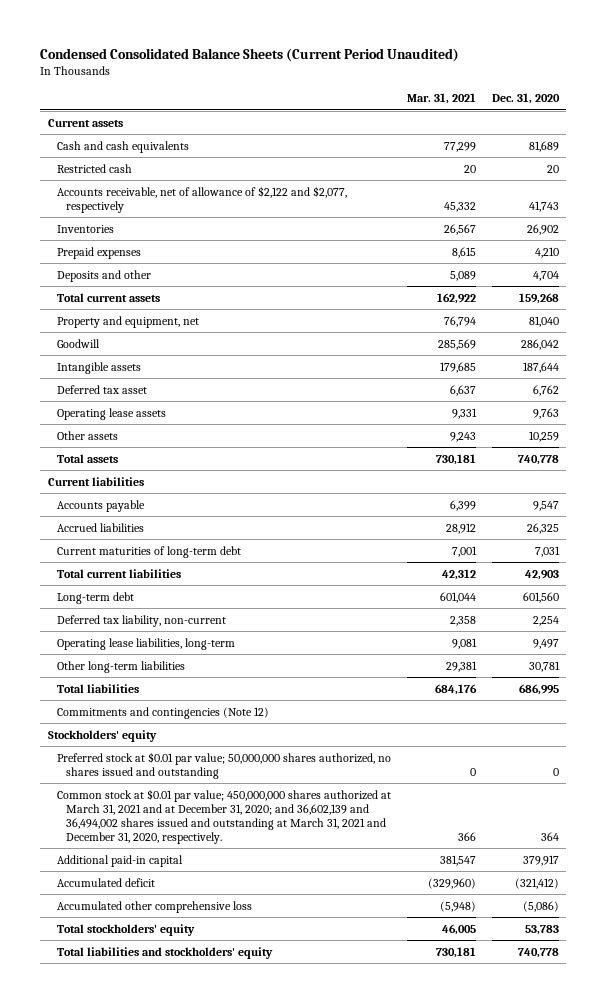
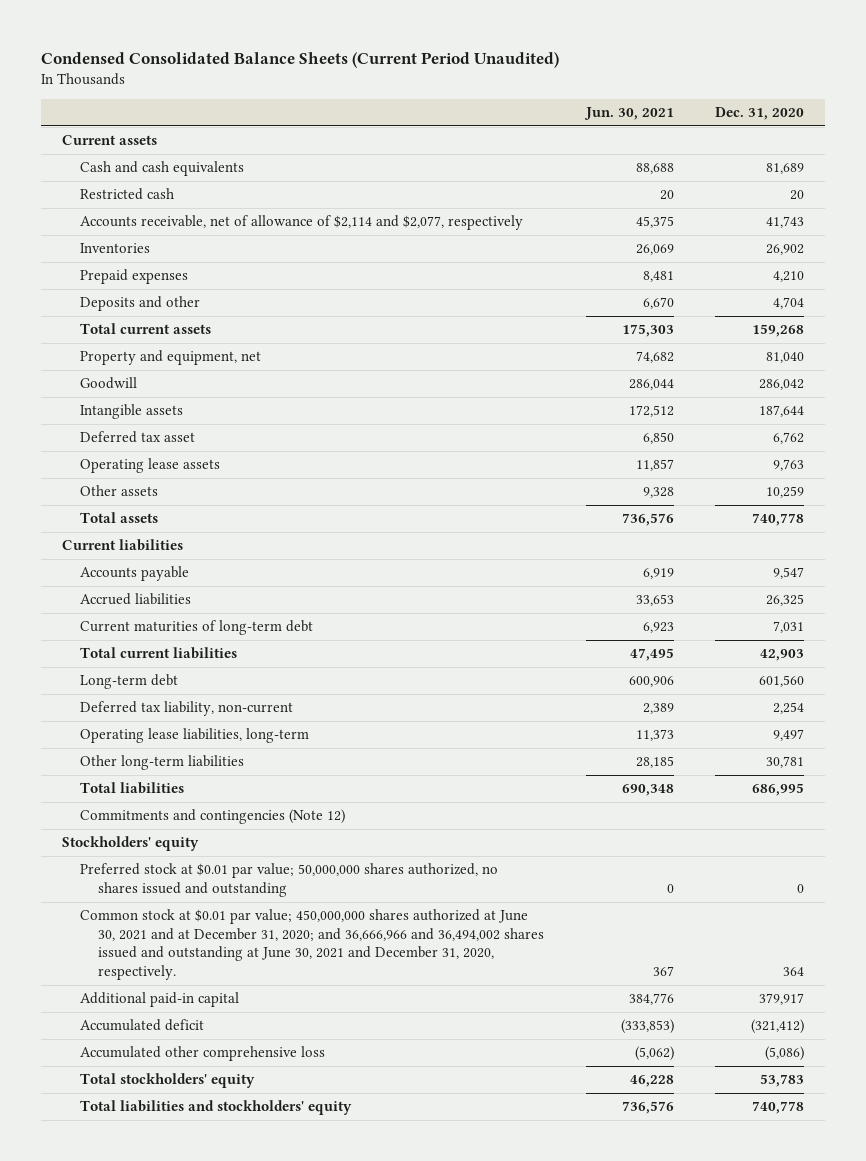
- | Mar. 31, 2021 | Dec. 31, 2020
+ | Jun. 30, 2021 | Dec. 31, 2020
- Accounts receivable, net of allowance of $2,122 and $2,077, respectively | 45,332 | 41,743
+ Accounts receivable, net of allowance of $2,114 and $2,077, respectively | 45,375 | 41,743
- Common stock at $0.01 par value; 450,000,000 shares authorized at March 31, 2021 and at December 31, 2020; and 36,602,139 and 36,494,002 shares issued and outstanding at March 31, 2021 and December 31, 2020, respectively. | 366 | 364
+ Common stock at $0.01 par value; 450,000,000 shares authorized at June 30, 2021 and at December 31, 2020; and 36,666,966 and 36,494,002 shares issued and outstanding at June 30, 2021 and December 31, 2020, respectively. | 367 | 364

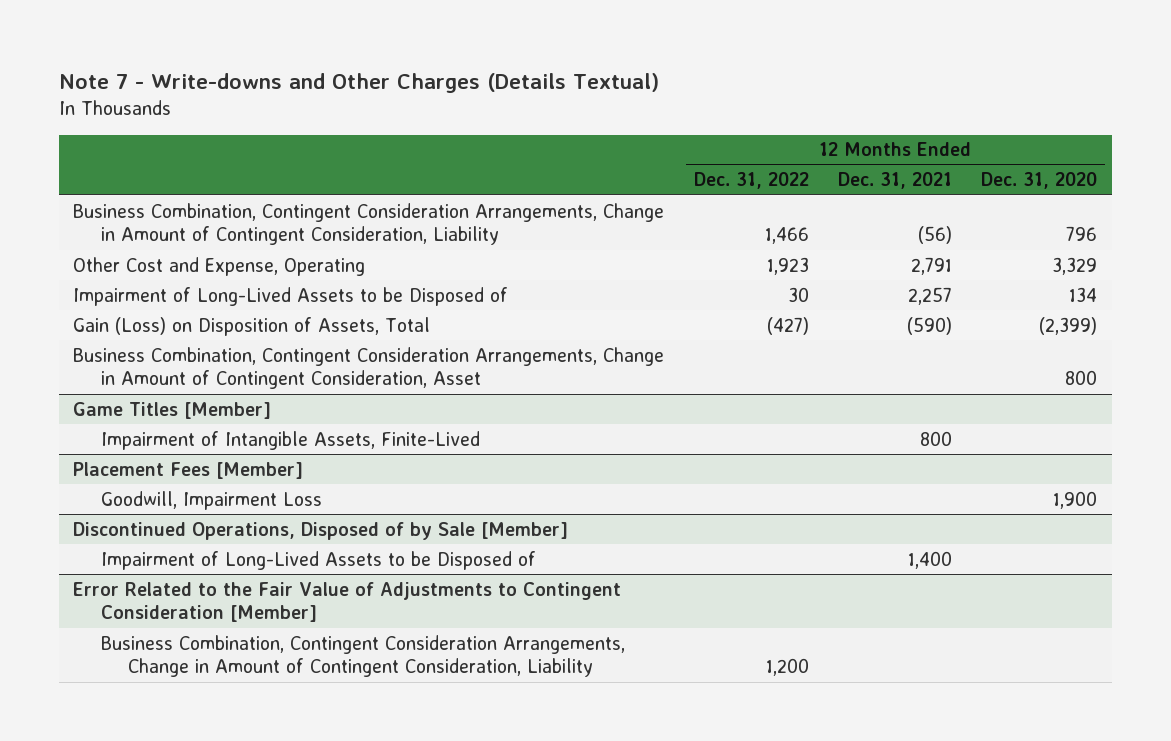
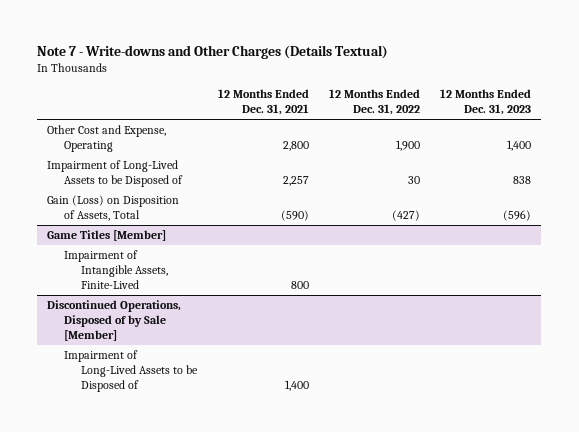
- | 12 Months Ended Dec. 31, 2022 | 12 Months Ended Dec. 31, 2021 | 12 Months Ended Dec. 31, 2020
+ | 12 Months Ended Dec. 31, 2021 | 12 Months Ended Dec. 31, 2022 | 12 Months Ended Dec. 31, 2023
- Business Combination, Contingent Consideration Arrangements, Change in Amount of Contingent Consideration, Liability | 1,466 | (56) | 796
- Other Cost and Expense, Operating | 1,923 | 2,791 | 3,329
+ Other Cost and Expense, Operating | 2,800 | 1,900 | 1,400
- Business Combination, Contingent Consideration Arrangements, Change in Amount of Contingent Consideration, Asset | | | 800
- Placement Fees [Member]
- Goodwill, Impairment Loss | | | 1,900
- Error Related to the Fair Value of Adjustments to Contingent Consideration [Member]
- Business Combination, Contingent Consideration Arrangements, Change in Amount of Contingent Consideration, Liability | 1,200 | |

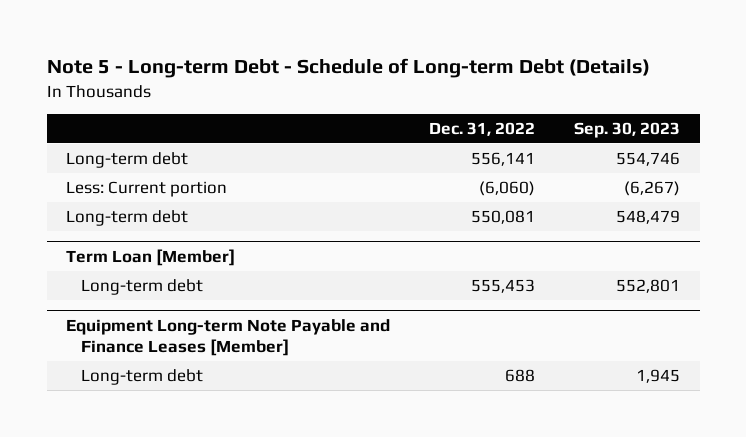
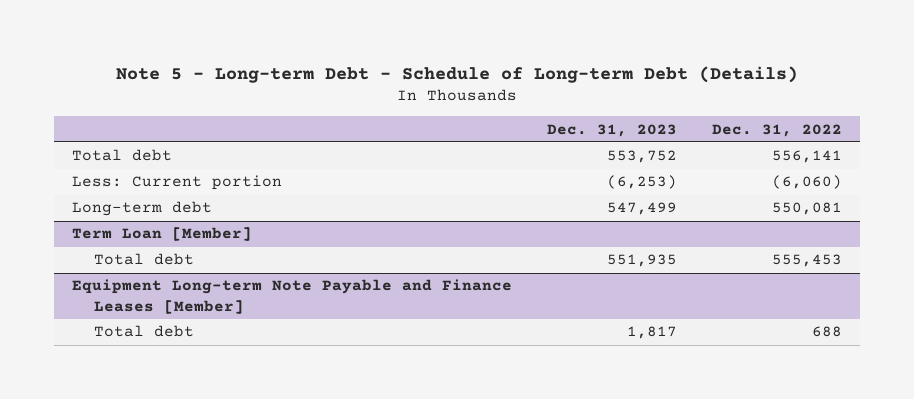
- | Dec. 31, 2022 | Sep. 30, 2023
+ | Dec. 31, 2023 | Dec. 31, 2022
- Long-term debt | 556,141 | 554,746
+ Total debt | 553,752 | 556,141
@ Term Loan [Member]
- Long-term debt | 555,453 | 552,801
+ Total debt | 551,935 | 555,453
@ Equipment Long-term Note Payable and Finance Leases [Member]
- Long-term debt | 688 | 1,945
+ Total debt | 1,817 | 688

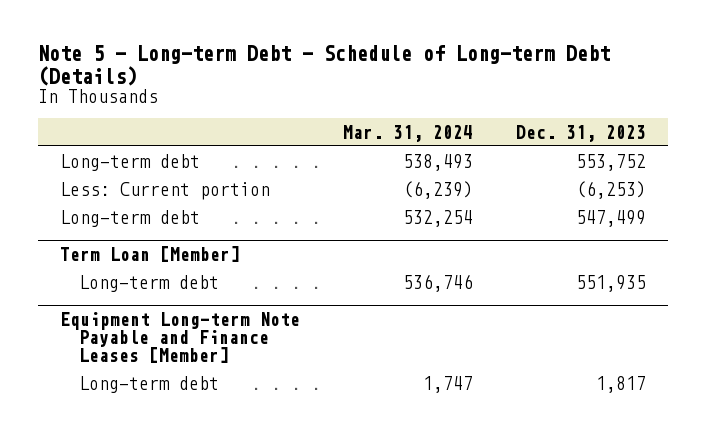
- | Dec. 31, 2023 | Dec. 31, 2022
+ | Mar. 31, 2024 | Dec. 31, 2023
- Total debt | 553,752 | 556,141
+ Long-term debt | 538,493 | 553,752
@ Term Loan [Member]
- Total debt | 551,935 | 555,453
+ Long-term debt | 536,746 | 551,935
@ Equipment Long-term Note Payable and Finance Leases [Member]
- Total debt | 1,817 | 688
+ Long-term debt | 1,747 | 1,817

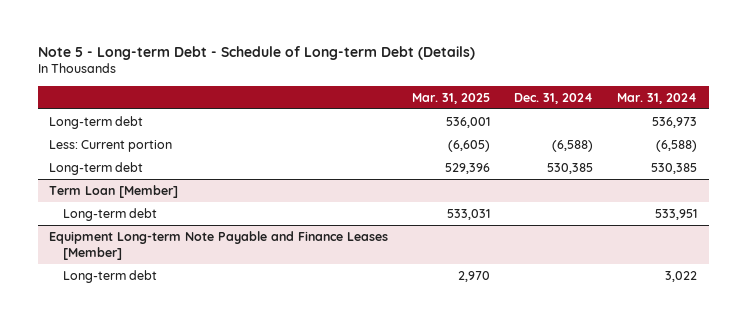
- | Mar. 31, 2024 | Dec. 31, 2023
+ | Mar. 31, 2025 | Dec. 31, 2024 | Mar. 31, 2024
- Long-term debt | 538,493 | 553,752
- Less: Current portion | (6,239) | (6,253)
- Long-term debt | 532,254 | 547,499
+ Long-term debt | 536,001 | | 536,973
+ Less: Current portion | (6,605) | (6,588) | (6,588)
+ Long-term debt | 529,396 | 530,385 | 530,385
@ Term Loan [Member]
- Long-term debt | 536,746 | 551,935
+ Long-term debt | 533,031 | | 533,951
@ Equipment Long-term Note Payable and Finance Leases [Member]
- Long-term debt | 1,747 | 1,817
+ Long-term debt | 2,970 | | 3,022

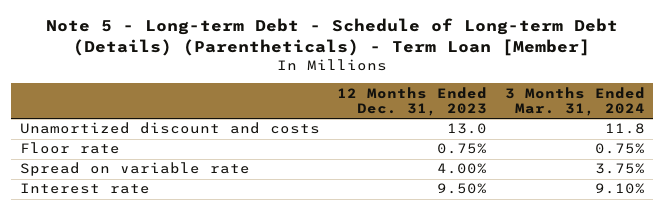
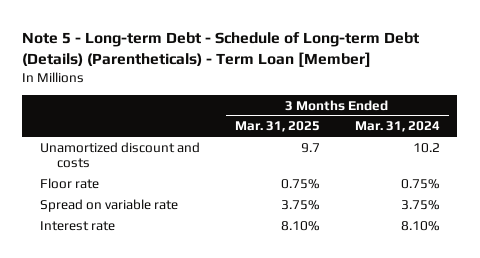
- | 12 Months Ended Dec. 31, 2023 | 3 Months Ended Mar. 31, 2024
+ | 3 Months Ended Mar. 31, 2025 | 3 Months Ended Mar. 31, 2024
- Unamortized discount and costs | 13.0 | 11.8
+ Unamortized discount and costs | 9.7 | 10.2
- Interest rate | 9.50% | 9.10%
+ Interest rate | 8.10% | 8.10%

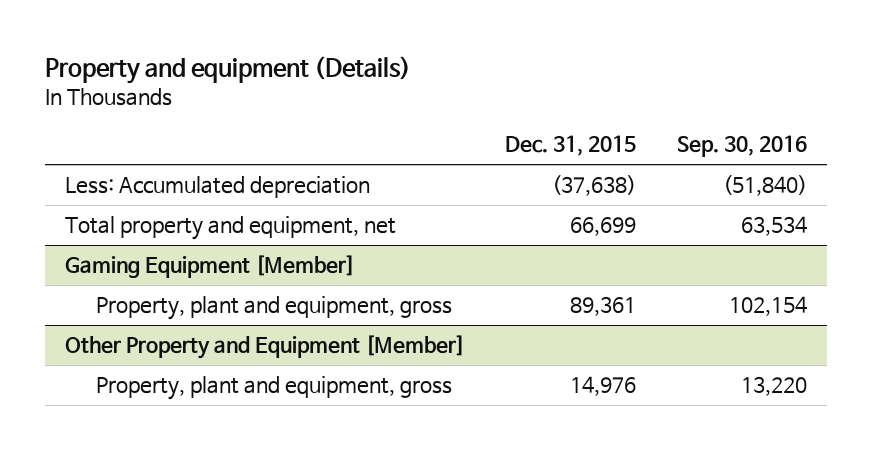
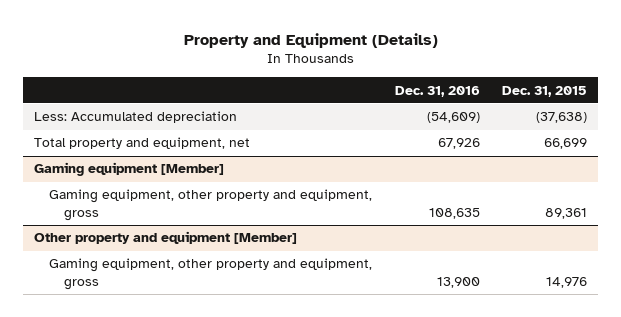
- Property and equipment (Details)
+ Property and Equipment (Details)
- | Dec. 31, 2015 | Sep. 30, 2016
+ | Dec. 31, 2016 | Dec. 31, 2015
- Gaming Equipment [Member]
- Property, plant and equipment, gross | 89,361 | 102,154
- Other Property and Equipment [Member]
- Property, plant and equipment, gross | 14,976 | 13,220
+ Gaming equipment [Member]
+ Gaming equipment, other property and equipment, gross | 108,635 | 89,361
+ Other property and equipment [Member]
+ Gaming equipment, other property and equipment, gross | 13,900 | 14,976

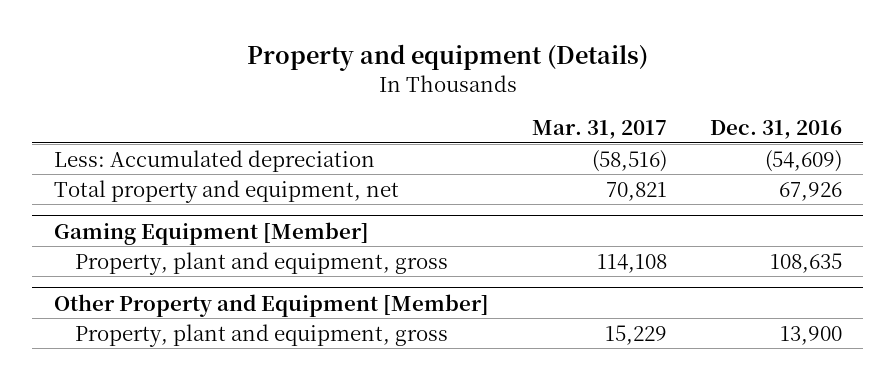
- Property and Equipment (Details)
+ Property and equipment (Details)
- | Dec. 31, 2016 | Dec. 31, 2015
+ | Mar. 31, 2017 | Dec. 31, 2016
- Gaming equipment [Member]
- Gaming equipment, other property and equipment, gross | 108,635 | 89,361
- Other property and equipment [Member]
- Gaming equipment, other property and equipment, gross | 13,900 | 14,976
+ Gaming Equipment [Member]
+ Property, plant and equipment, gross | 114,108 | 108,635
+ Other Property and Equipment [Member]
+ Property, plant and equipment, gross | 15,229 | 13,900

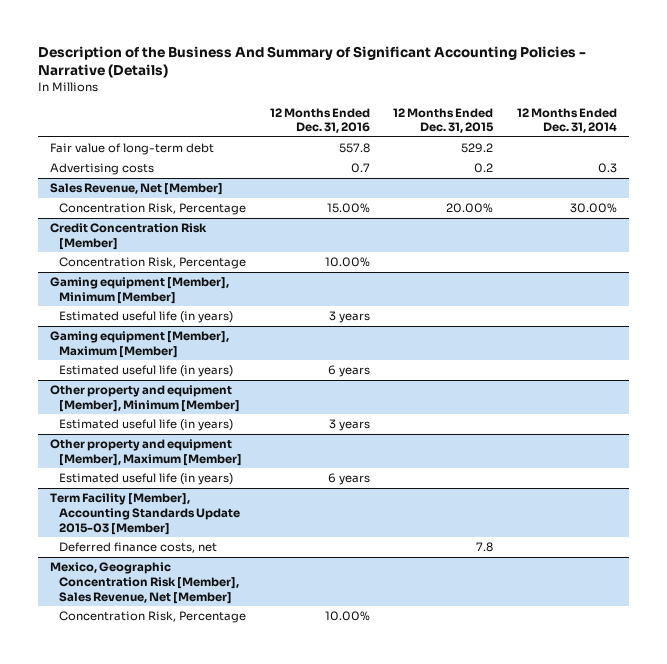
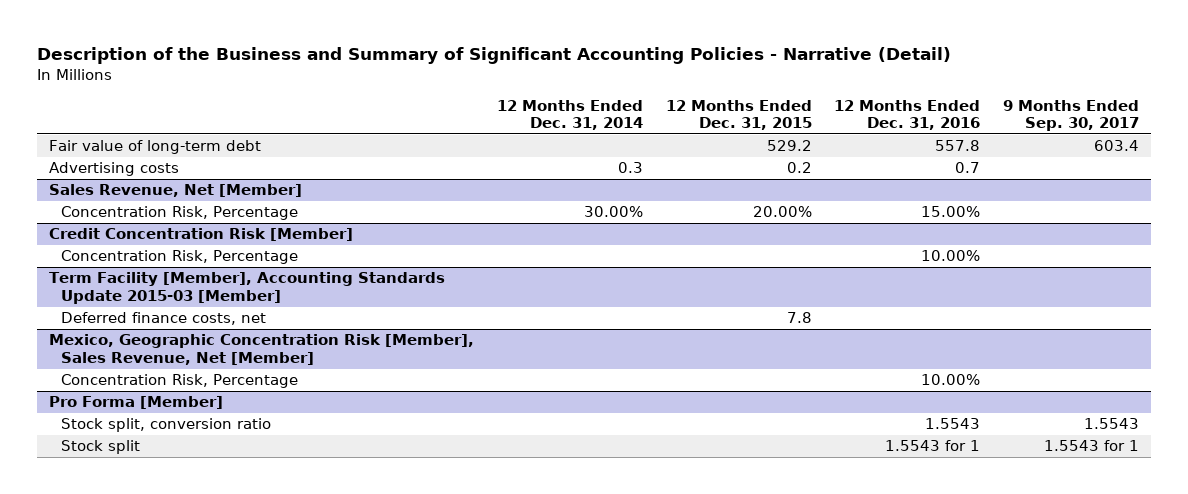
- Description of the Business And Summary of Significant Accounting Policies - Narrative (Details)
+ Description of the Business and Summary of Significant Accounting Policies - Narrative (Detail)
- | 12 Months Ended Dec. 31, 2016 | 12 Months Ended Dec. 31, 2015 | 12 Months Ended Dec. 31, 2014
+ | 12 Months Ended Dec. 31, 2014 | 12 Months Ended Dec. 31, 2015 | 12 Months Ended Dec. 31, 2016 | 9 Months Ended Sep. 30, 2017
- Gaming equipment [Member], Minimum [Member]
- Estimated useful life (in years) | 3 years | |
- Gaming equipment [Member], Maximum [Member]
- Estimated useful life (in years) | 6 years | |
- Other property and equipment [Member], Minimum [Member]
- Estimated useful life (in years) | 3 years | |
- Other property and equipment [Member], Maximum [Member]
- Estimated useful life (in years) | 6 years | |
+ Pro Forma [Member]
+ Stock split, conversion ratio | | | 1.5543 | 1.5543
+ Stock split | | | 1.5543 for 1 | 1.5543 for 1

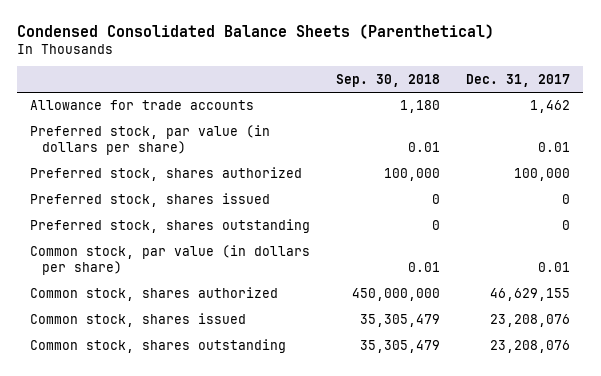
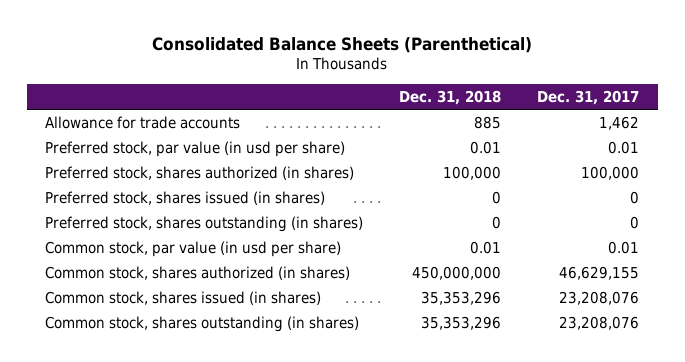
- Condensed Consolidated Balance Sheets (Parenthetical)
+ Consolidated Balance Sheets (Parenthetical)
- | Sep. 30, 2018 | Dec. 31, 2017
+ | Dec. 31, 2018 | Dec. 31, 2017
- Preferred stock, par value (in dollars per share) | 0.01 | 0.01
- Preferred stock, shares authorized | 100,000 | 100,000
- Preferred stock, shares issued | 0 | 0
- Preferred stock, shares outstanding | 0 | 0
- Common stock, par value (in dollars per share) | 0.01 | 0.01
- Common stock, shares authorized | 450,000,000 | 46,629,155
- Common stock, shares issued | 35,305,479 | 23,208,076
- Common stock, shares outstanding | 35,305,479 | 23,208,076
+ Preferred stock, par value (in usd per share) | 0.01 | 0.01
+ Preferred stock, shares authorized (in shares) | 100,000 | 100,000
+ Preferred stock, shares issued (in shares) | 0 | 0
+ Preferred stock, shares outstanding (in shares) | 0 | 0
+ Common stock, par value (in usd per share) | 0.01 | 0.01
+ Common stock, shares authorized (in shares) | 450,000,000 | 46,629,155
+ Common stock, shares issued (in shares) | 35,353,296 | 23,208,076
+ Common stock, shares outstanding (in shares) | 35,353,296 | 23,208,076

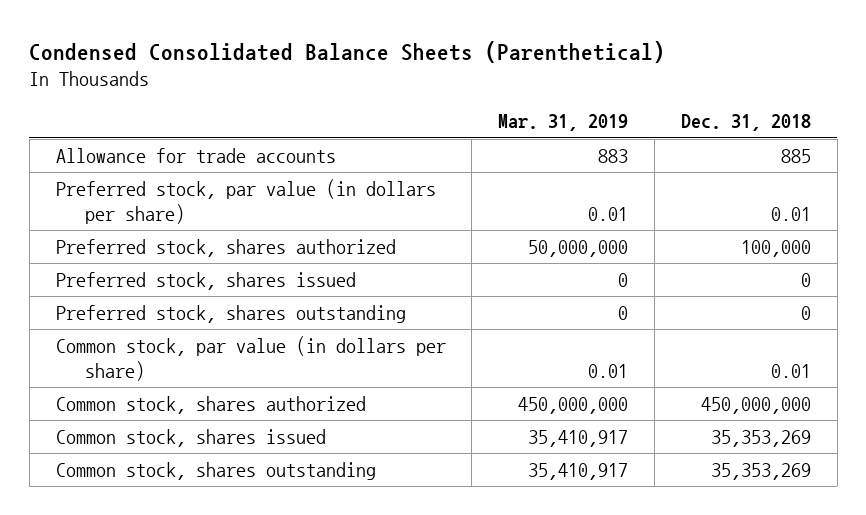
- Consolidated Balance Sheets (Parenthetical)
+ Condensed Consolidated Balance Sheets (Parenthetical)
- | Dec. 31, 2018 | Dec. 31, 2017
+ | Mar. 31, 2019 | Dec. 31, 2018
- Preferred stock, par value (in usd per share) | 0.01 | 0.01
- Preferred stock, shares authorized (in shares) | 100,000 | 100,000
- Preferred stock, shares issued (in shares) | 0 | 0
- Preferred stock, shares outstanding (in shares) | 0 | 0
- Common stock, par value (in usd per share) | 0.01 | 0.01
- Common stock, shares authorized (in shares) | 450,000,000 | 46,629,155
- Common stock, shares issued (in shares) | 35,353,296 | 23,208,076
- Common stock, shares outstanding (in shares) | 35,353,296 | 23,208,076
+ Preferred stock, par value (in dollars per share) | 0.01 | 0.01
+ Preferred stock, shares authorized | 50,000,000 | 100,000
+ Preferred stock, shares issued | 0 | 0
+ Preferred stock, shares outstanding | 0 | 0
+ Common stock, par value (in dollars per share) | 0.01 | 0.01
+ Common stock, shares authorized | 450,000,000 | 450,000,000
+ Common stock, shares issued | 35,410,917 | 35,353,269
+ Common stock, shares outstanding | 35,410,917 | 35,353,269

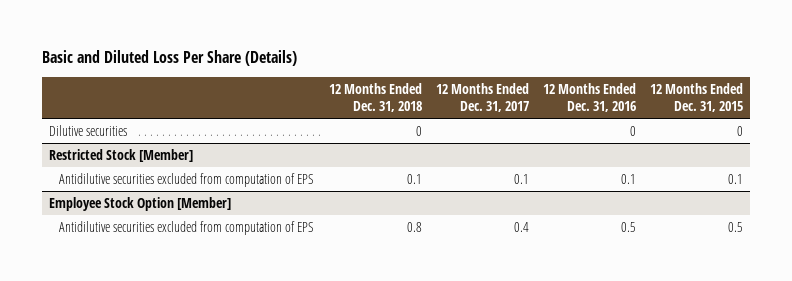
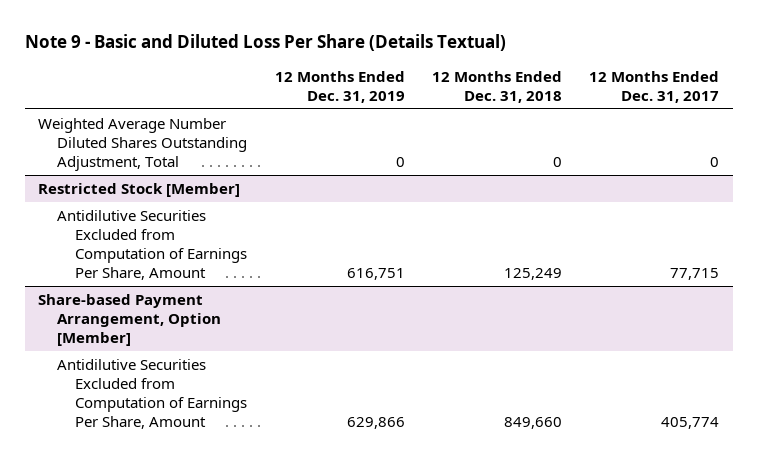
- Basic and Diluted Loss Per Share (Details)
+ Note 9 - Basic and Diluted Loss Per Share (Details Textual)
- | 12 Months Ended Dec. 31, 2018 | 12 Months Ended Dec. 31, 2017 | 12 Months Ended Dec. 31, 2016 | 12 Months Ended Dec. 31, 2015
+ | 12 Months Ended Dec. 31, 2019 | 12 Months Ended Dec. 31, 2018 | 12 Months Ended Dec. 31, 2017
- Dilutive securities | 0 | | 0 | 0
+ Weighted Average Number Diluted Shares Outstanding Adjustment, Total | 0 | 0 | 0
@ Restricted Stock [Member]
- Antidilutive securities excluded from computation of EPS | 0.1 | 0.1 | 0.1 | 0.1
- Employee Stock Option [Member]
- Antidilutive securities excluded from computation of EPS | 0.8 | 0.4 | 0.5 | 0.5
@ Restricted Stock [Member]
+ Antidilutive Securities Excluded from Computation of Earnings Per Share, Amount | 616,751 | 125,249 | 77,715
+ Share-based Payment Arrangement, Option [Member]
+ Antidilutive Securities Excluded from Computation of Earnings Per Share, Amount | 629,866 | 849,660 | 405,774

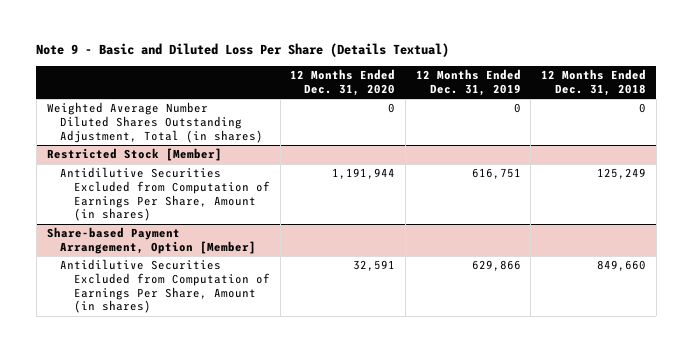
- | 12 Months Ended Dec. 31, 2019 | 12 Months Ended Dec. 31, 2018 | 12 Months Ended Dec. 31, 2017
+ | 12 Months Ended Dec. 31, 2020 | 12 Months Ended Dec. 31, 2019 | 12 Months Ended Dec. 31, 2018
- Weighted Average Number Diluted Shares Outstanding Adjustment, Total | 0 | 0 | 0
+ Weighted Average Number Diluted Shares Outstanding Adjustment, Total (in shares) | 0 | 0 | 0
@ Restricted Stock [Member]
- Antidilutive Securities Excluded from Computation of Earnings Per Share, Amount | 616,751 | 125,249 | 77,715
+ Antidilutive Securities Excluded from Computation of Earnings Per Share, Amount (in shares) | 1,191,944 | 616,751 | 125,249
@ Share-based Payment Arrangement, Option [Member]
- Antidilutive Securities Excluded from Computation of Earnings Per Share, Amount | 629,866 | 849,660 | 405,774
+ Antidilutive Securities Excluded from Computation of Earnings Per Share, Amount (in shares) | 32,591 | 629,866 | 849,660

